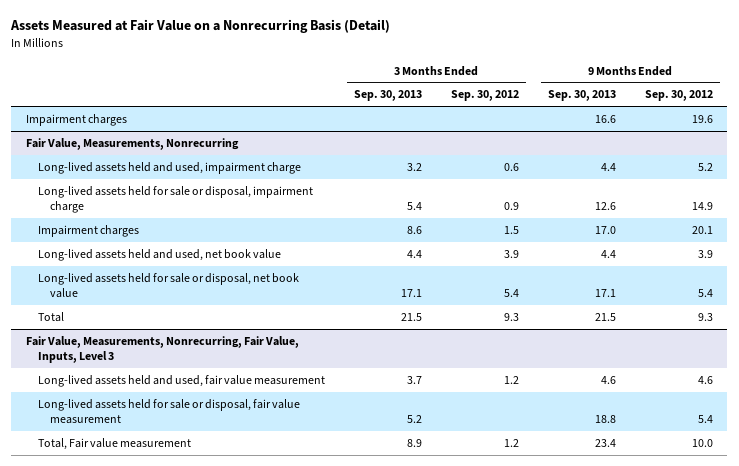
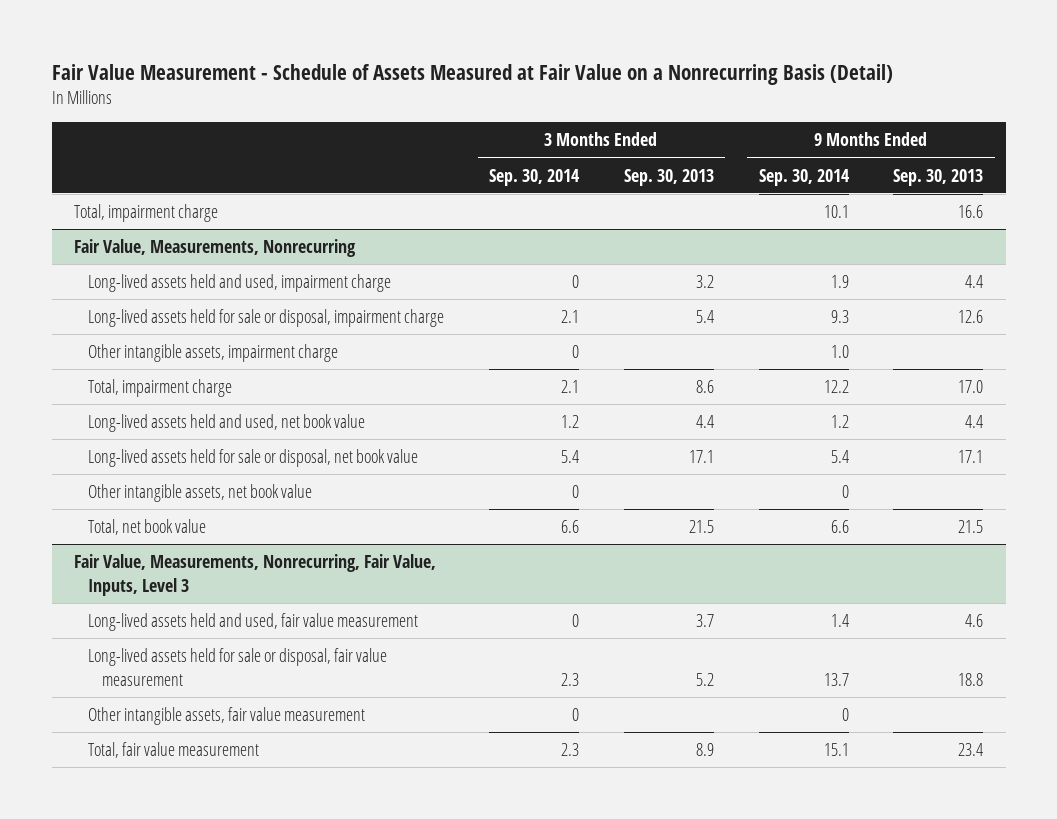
- Assets Measured at Fair Value on a Nonrecurring Basis (Detail)
+ Fair Value Measurement - Schedule of Assets Measured at Fair Value on a Nonrecurring Basis (Detail)
- | 3 Months Ended Sep. 30, 2013 | 3 Months Ended Sep. 30, 2012 | 9 Months Ended Sep. 30, 2013 | 9 Months Ended Sep. 30, 2012
+ | 3 Months Ended Sep. 30, 2014 | 3 Months Ended Sep. 30, 2013 | 9 Months Ended Sep. 30, 2014 | 9 Months Ended Sep. 30, 2013
- Impairment charges | | | 16.6 | 19.6
+ Total, impairment charge | | | 10.1 | 16.6
@ Fair Value, Measurements, Nonrecurring
- Impairment charges | 8.6 | 1.5 | 17.0 | 20.1
+ Other intangible assets, impairment charge | 0 | | 1.0 |
+ Total, impairment charge | 2.1 | 8.6 | 12.2 | 17.0
- Total | 21.5 | 9.3 | 21.5 | 9.3
+ Other intangible assets, net book value | 0 | | 0 |
+ Total, net book value | 6.6 | 21.5 | 6.6 | 21.5
@ Fair Value, Measurements, Nonrecurring, Fair Value, Inputs, Level 3
- Total, Fair value measurement | 8.9 | 1.2 | 23.4 | 10.0
+ Other intangible assets, fair value measurement | 0 | | 0 |
+ Total, fair value measurement | 2.3 | 8.9 | 15.1 | 23.4

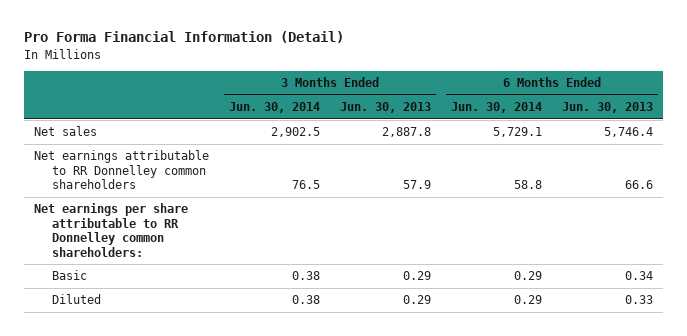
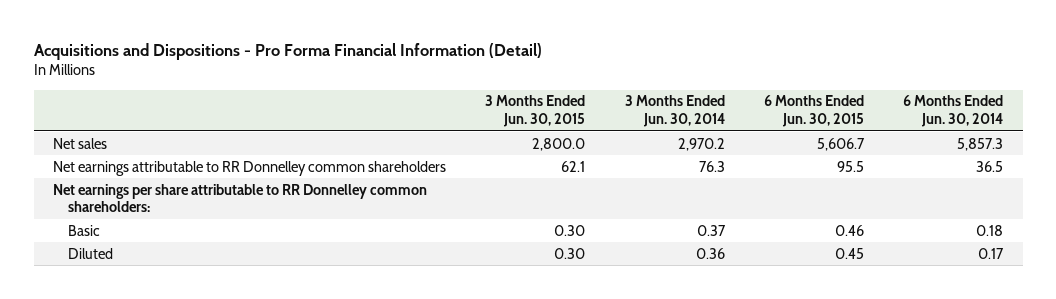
- Pro Forma Financial Information (Detail)
+ Acquisitions and Dispositions - Pro Forma Financial Information (Detail)
- | 3 Months Ended Jun. 30, 2014 | 3 Months Ended Jun. 30, 2013 | 6 Months Ended Jun. 30, 2014 | 6 Months Ended Jun. 30, 2013
+ | 3 Months Ended Jun. 30, 2015 | 3 Months Ended Jun. 30, 2014 | 6 Months Ended Jun. 30, 2015 | 6 Months Ended Jun. 30, 2014
- Net sales | 2,902.5 | 2,887.8 | 5,729.1 | 5,746.4
- Net earnings attributable to RR Donnelley common shareholders | 76.5 | 57.9 | 58.8 | 66.6
+ Net sales | 2,800.0 | 2,970.2 | 5,606.7 | 5,857.3
+ Net earnings attributable to RR Donnelley common shareholders | 62.1 | 76.3 | 95.5 | 36.5
- Basic | 0.38 | 0.29 | 0.29 | 0.34
- Diluted | 0.38 | 0.29 | 0.29 | 0.33
+ Basic | 0.30 | 0.37 | 0.46 | 0.18
+ Diluted | 0.30 | 0.36 | 0.45 | 0.17

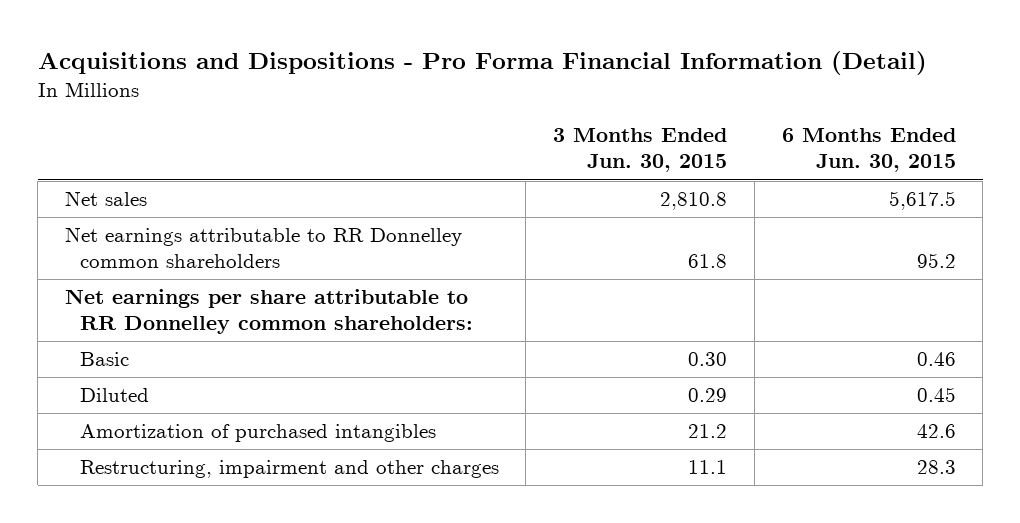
- | 3 Months Ended Jun. 30, 2015 | 3 Months Ended Jun. 30, 2014 | 6 Months Ended Jun. 30, 2015 | 6 Months Ended Jun. 30, 2014
+ | 3 Months Ended Jun. 30, 2015 | 6 Months Ended Jun. 30, 2015
- Net sales | 2,800.0 | 2,970.2 | 5,606.7 | 5,857.3
- Net earnings attributable to RR Donnelley common shareholders | 62.1 | 76.3 | 95.5 | 36.5
+ Net sales | 2,810.8 | 5,617.5
+ Net earnings attributable to RR Donnelley common shareholders | 61.8 | 95.2
- Diluted | 0.30 | 0.36 | 0.45 | 0.17
+ Diluted | 0.29 | 0.45
+ Amortization of purchased intangibles | 21.2 | 42.6
+ Restructuring, impairment and other charges | 11.1 | 28.3

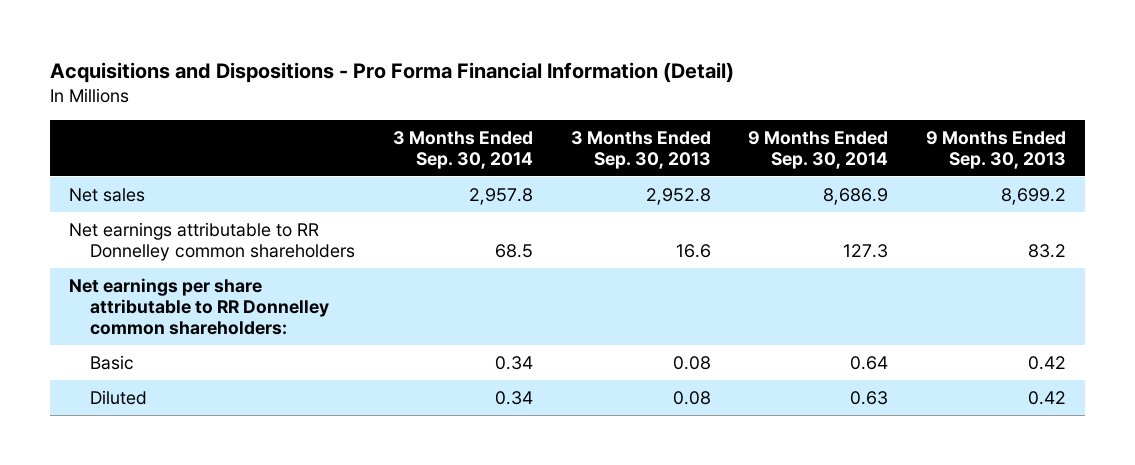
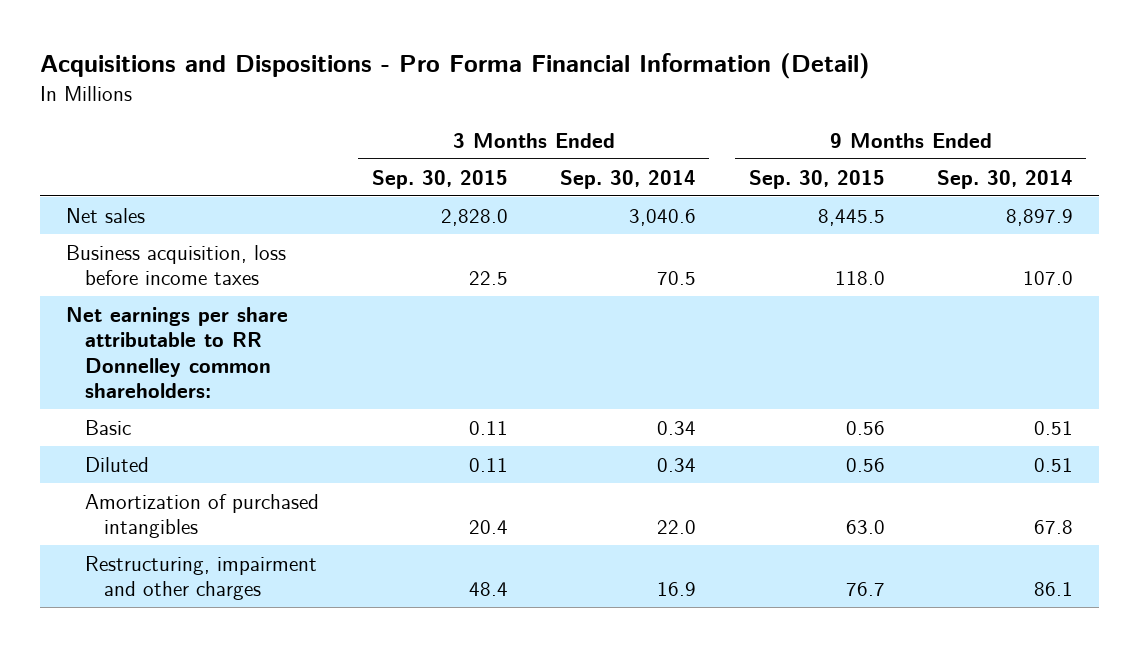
- | 3 Months Ended Sep. 30, 2014 | 3 Months Ended Sep. 30, 2013 | 9 Months Ended Sep. 30, 2014 | 9 Months Ended Sep. 30, 2013
+ | 3 Months Ended Sep. 30, 2015 | 3 Months Ended Sep. 30, 2014 | 9 Months Ended Sep. 30, 2015 | 9 Months Ended Sep. 30, 2014
- Net sales | 2,957.8 | 2,952.8 | 8,686.9 | 8,699.2
- Net earnings attributable to RR Donnelley common shareholders | 68.5 | 16.6 | 127.3 | 83.2
+ Net sales | 2,828.0 | 3,040.6 | 8,445.5 | 8,897.9
+ Business acquisition, loss before income taxes | 22.5 | 70.5 | 118.0 | 107.0
- Basic | 0.34 | 0.08 | 0.64 | 0.42
- Diluted | 0.34 | 0.08 | 0.63 | 0.42
+ Basic | 0.11 | 0.34 | 0.56 | 0.51
+ Diluted | 0.11 | 0.34 | 0.56 | 0.51
+ Amortization of purchased intangibles | 20.4 | 22.0 | 63.0 | 67.8
+ Restructuring, impairment and other charges | 48.4 | 16.9 | 76.7 | 86.1

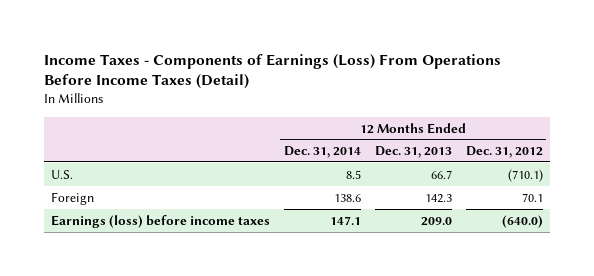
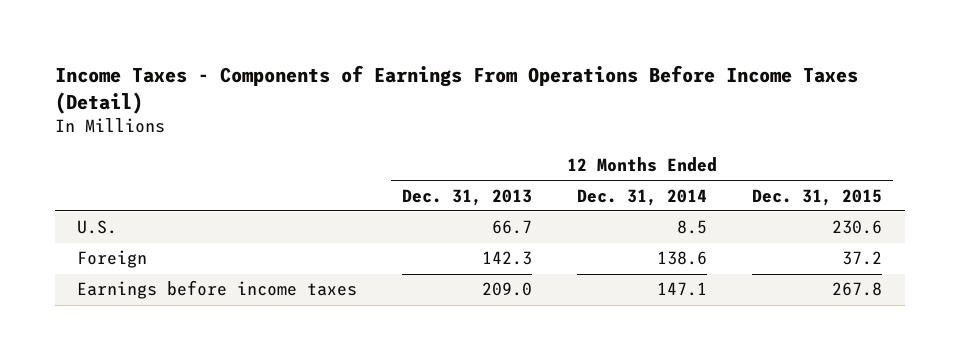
- Income Taxes - Components of Earnings (Loss) From Operations Before Income Taxes (Detail)
+ Income Taxes - Components of Earnings From Operations Before Income Taxes (Detail)
- | 12 Months Ended Dec. 31, 2014 | 12 Months Ended Dec. 31, 2013 | 12 Months Ended Dec. 31, 2012
+ | 12 Months Ended Dec. 31, 2013 | 12 Months Ended Dec. 31, 2014 | 12 Months Ended Dec. 31, 2015
- Earnings (loss) before income taxes | 147.1 | 209.0 | (640.0)
+ Earnings before income taxes | 209.0 | 147.1 | 267.8

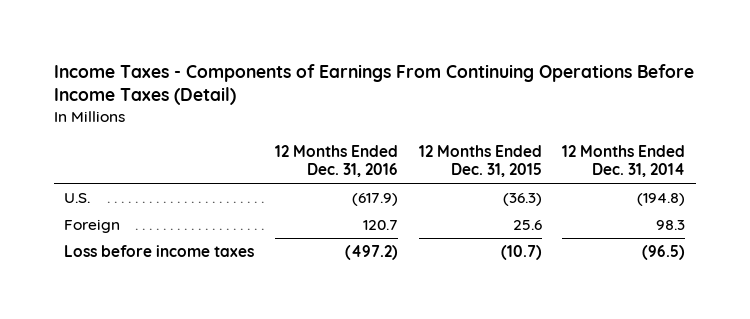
- Income Taxes - Components of Earnings From Operations Before Income Taxes (Detail)
+ Income Taxes - Components of Earnings From Continuing Operations Before Income Taxes (Detail)
- | 12 Months Ended Dec. 31, 2013 | 12 Months Ended Dec. 31, 2014 | 12 Months Ended Dec. 31, 2015
+ | 12 Months Ended Dec. 31, 2016 | 12 Months Ended Dec. 31, 2015 | 12 Months Ended Dec. 31, 2014
- U.S. | 66.7 | 8.5 | 230.6
- Foreign | 142.3 | 138.6 | 37.2
- Earnings before income taxes | 209.0 | 147.1 | 267.8
+ U.S. | (617.9) | (36.3) | (194.8)
+ Foreign | 120.7 | 25.6 | 98.3
+ Loss before income taxes | (497.2) | (10.7) | (96.5)

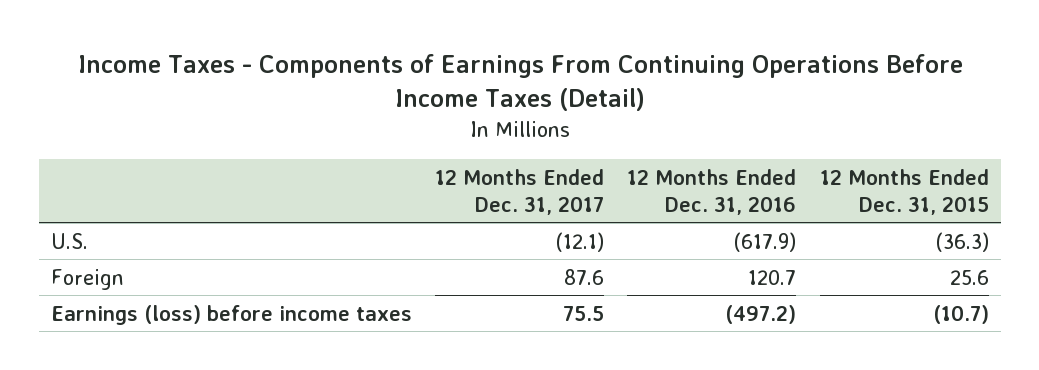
- | 12 Months Ended Dec. 31, 2016 | 12 Months Ended Dec. 31, 2015 | 12 Months Ended Dec. 31, 2014
+ | 12 Months Ended Dec. 31, 2017 | 12 Months Ended Dec. 31, 2016 | 12 Months Ended Dec. 31, 2015
- Loss before income taxes | (497.2) | (10.7) | (96.5)
+ Earnings (loss) before income taxes | 75.5 | (497.2) | (10.7)

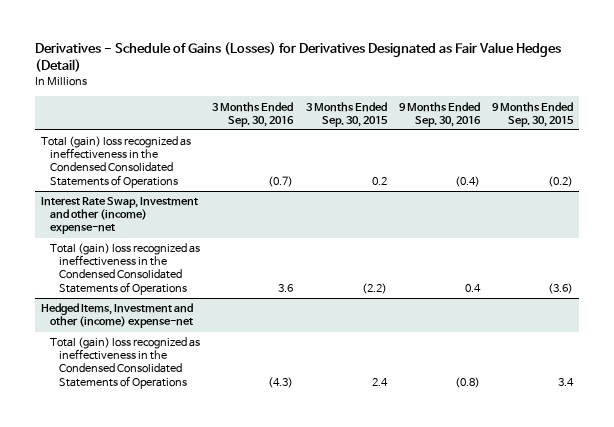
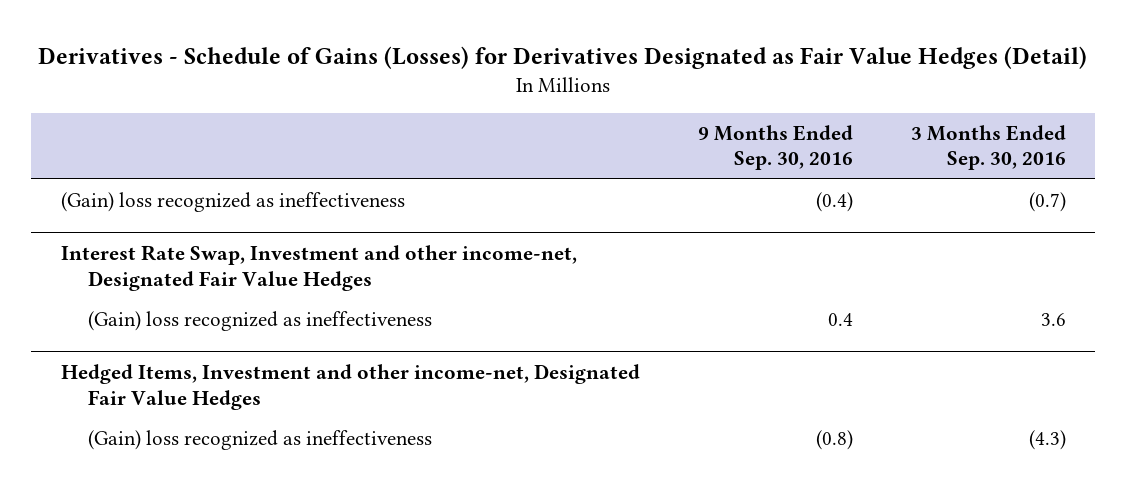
- | 3 Months Ended Sep. 30, 2016 | 3 Months Ended Sep. 30, 2015 | 9 Months Ended Sep. 30, 2016 | 9 Months Ended Sep. 30, 2015
+ | 9 Months Ended Sep. 30, 2016 | 3 Months Ended Sep. 30, 2016
- Total (gain) loss recognized as ineffectiveness in the Condensed Consolidated Statements of Operations | (0.7) | 0.2 | (0.4) | (0.2)
- Interest Rate Swap, Investment and other (income) expense-net
- Total (gain) loss recognized as ineffectiveness in the Condensed Consolidated Statements of Operations | 3.6 | (2.2) | 0.4 | (3.6)
- Hedged Items, Investment and other (income) expense-net
- Total (gain) loss recognized as ineffectiveness in the Condensed Consolidated Statements of Operations | (4.3) | 2.4 | (0.8) | 3.4
+ (Gain) loss recognized as ineffectiveness | (0.4) | (0.7)
+ Interest Rate Swap, Investment and other income-net, Designated Fair Value Hedges
+ (Gain) loss recognized as ineffectiveness | 0.4 | 3.6
+ Hedged Items, Investment and other income-net, Designated Fair Value Hedges
+ (Gain) loss recognized as ineffectiveness | (0.8) | (4.3)

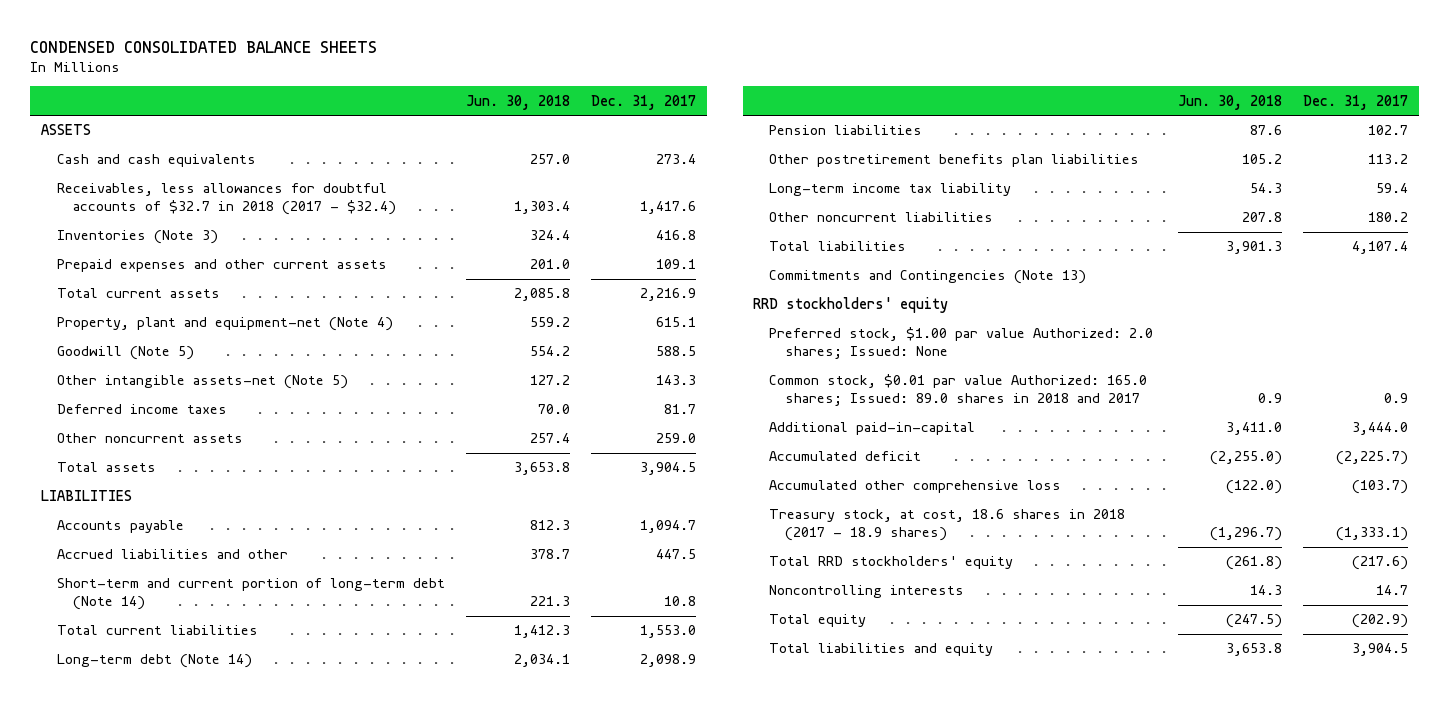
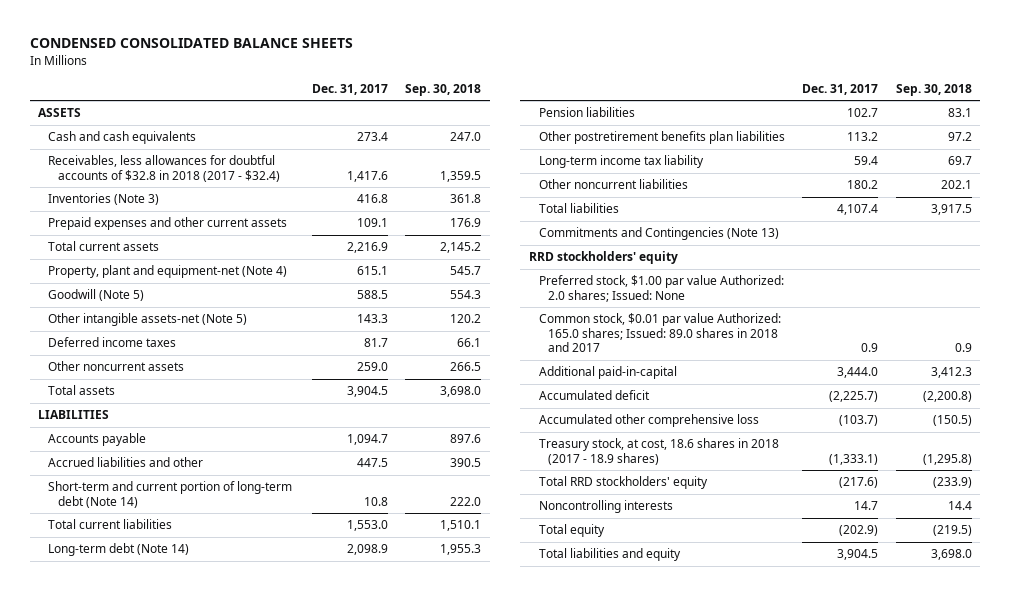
- | Jun. 30, 2018 | Dec. 31, 2017
+ | Dec. 31, 2017 | Sep. 30, 2018
- Receivables, less allowances for doubtful accounts of $32.7 in 2018 (2017 - $32.4) | 1,303.4 | 1,417.6
+ Receivables, less allowances for doubtful accounts of $32.8 in 2018 (2017 - $32.4) | 1,417.6 | 1,359.5

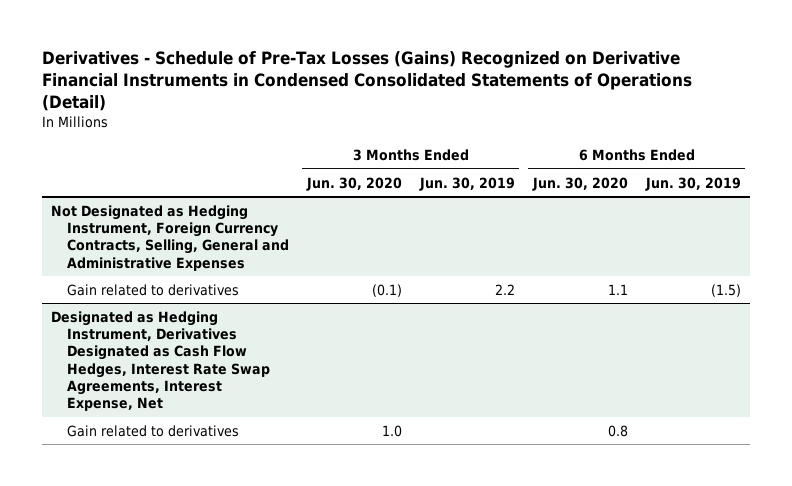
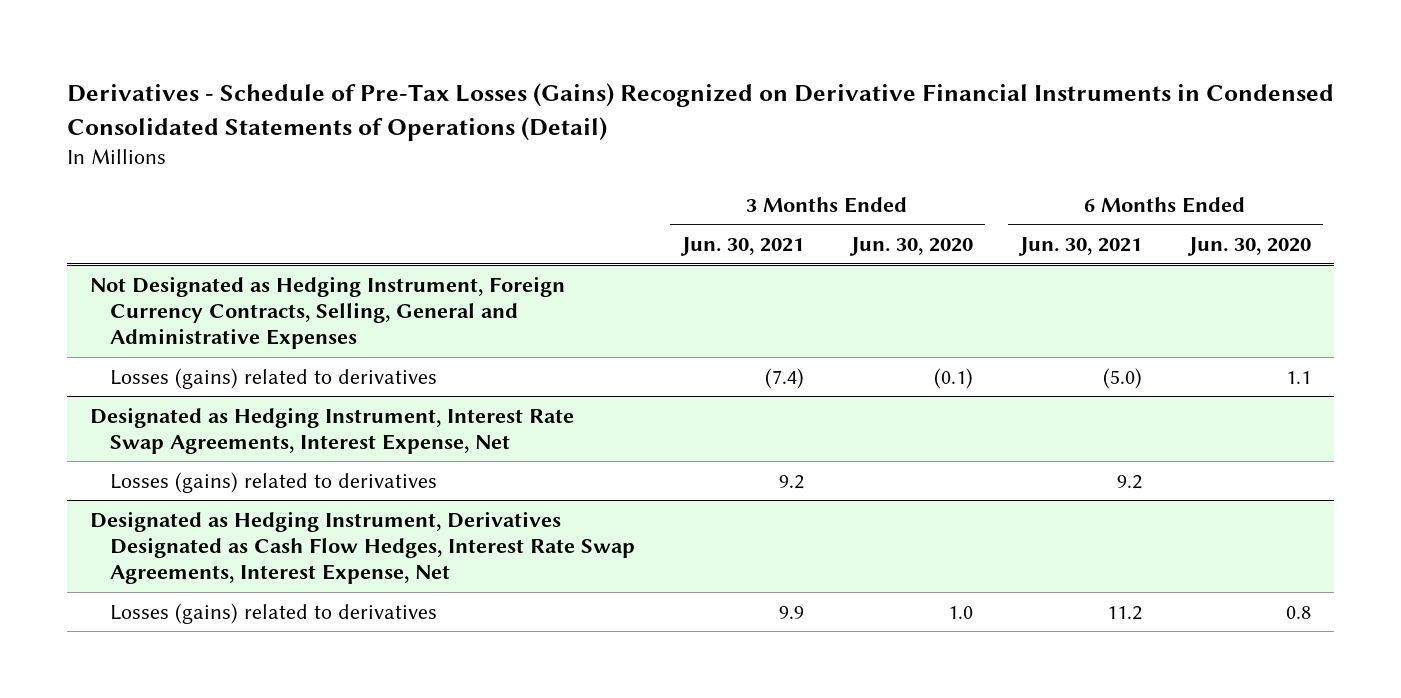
- | 3 Months Ended Jun. 30, 2020 | 3 Months Ended Jun. 30, 2019 | 6 Months Ended Jun. 30, 2020 | 6 Months Ended Jun. 30, 2019
+ | 3 Months Ended Jun. 30, 2021 | 3 Months Ended Jun. 30, 2020 | 6 Months Ended Jun. 30, 2021 | 6 Months Ended Jun. 30, 2020
@ Not Designated as Hedging Instrument, Foreign Currency Contracts, Selling, General and Administrative Expenses
- Gain related to derivatives | (0.1) | 2.2 | 1.1 | (1.5)
+ Losses (gains) related to derivatives | (7.4) | (0.1) | (5.0) | 1.1
+ Designated as Hedging Instrument, Interest Rate Swap Agreements, Interest Expense, Net
+ Losses (gains) related to derivatives | 9.2 | | 9.2 |
@ Designated as Hedging Instrument, Derivatives Designated as Cash Flow Hedges, Interest Rate Swap Agreements, Interest Expense, Net
- Gain related to derivatives | 1.0 | | 0.8 |
+ Losses (gains) related to derivatives | 9.9 | 1.0 | 11.2 | 0.8

